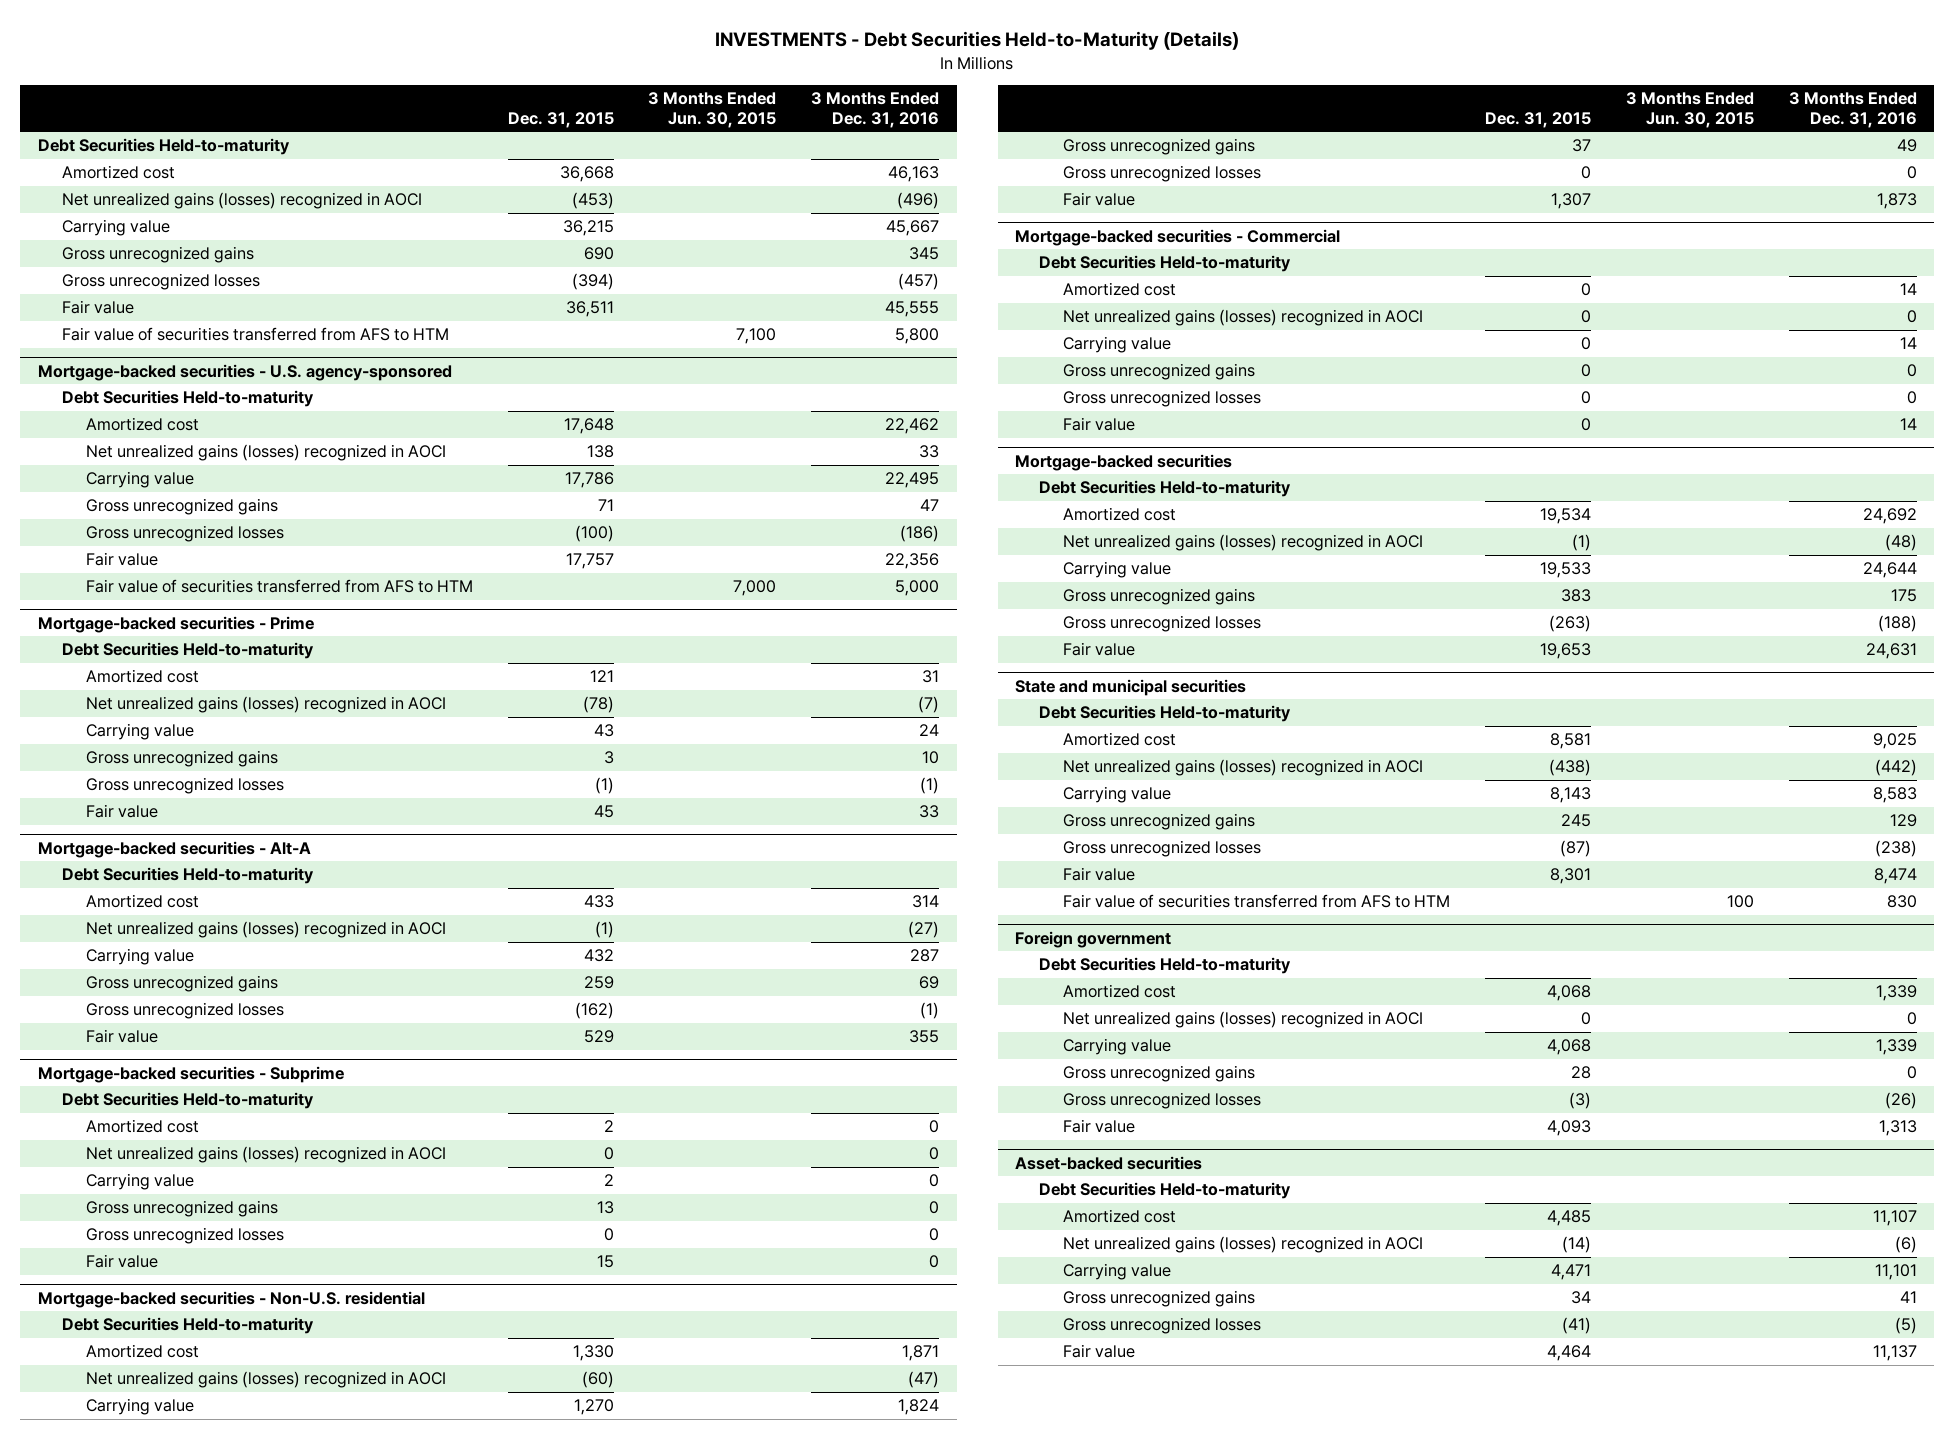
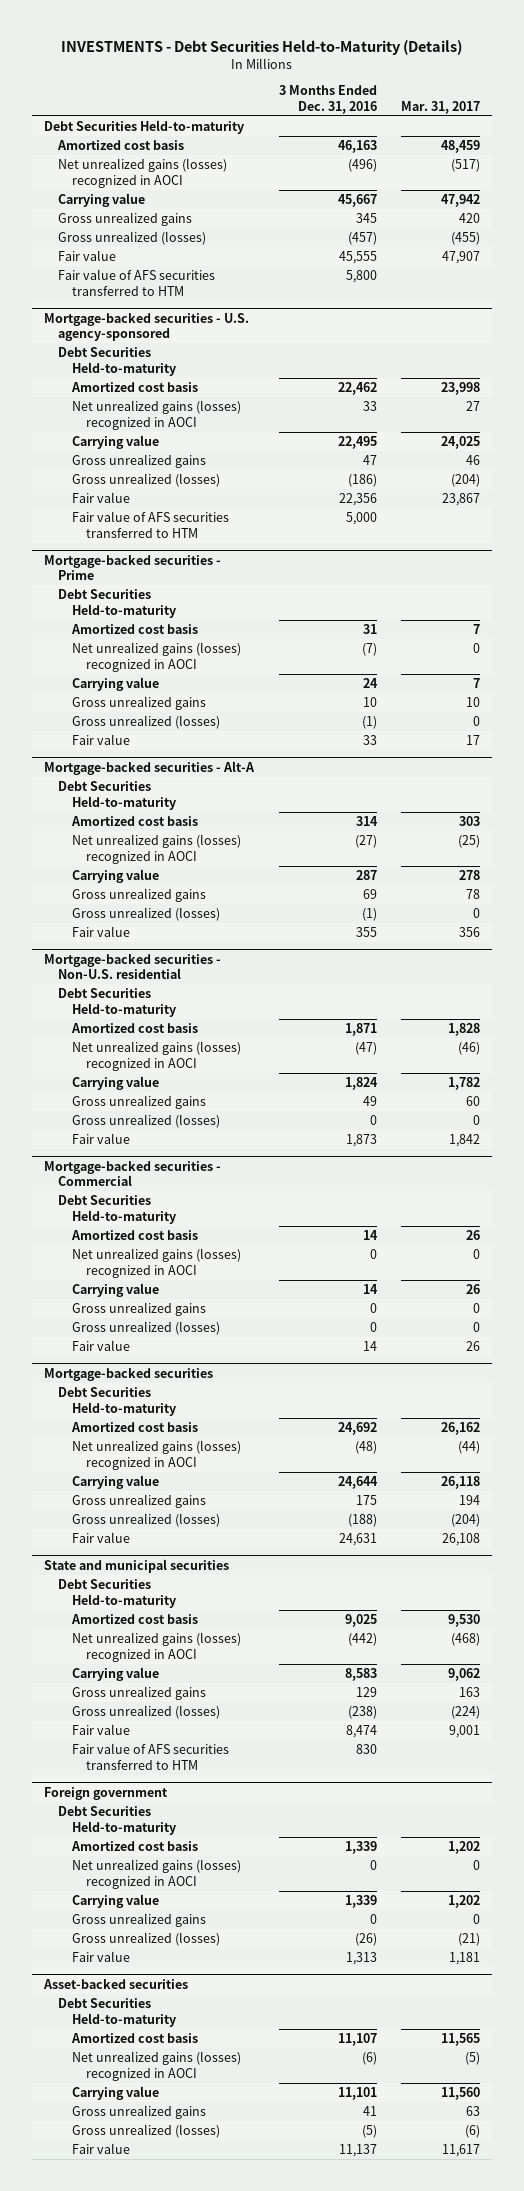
- | Dec. 31, 2015 | 3 Months Ended Jun. 30, 2015 | 3 Months Ended Dec. 31, 2016
+ | 3 Months Ended Dec. 31, 2016 | Mar. 31, 2017
- Amortized cost | 36,668 | | 46,163
+ Amortized cost basis | 46,163 | 48,459
- Gross unrecognized gains | 690 | | 345
- Gross unrecognized losses | (394) | | (457)
+ Gross unrealized gains | 345 | 420
+ Gross unrealized (losses) | (457) | (455)
- Fair value of securities transferred from AFS to HTM | | 7,100 | 5,800
+ Fair value of AFS securities transferred to HTM | 5,800 |
@ Mortgage-backed securities - U.S. agency-sponsored
- Amortized cost | 17,648 | | 22,462
+ Amortized cost basis | 22,462 | 23,998
- Gross unrecognized gains | 71 | | 47
- Gross unrecognized losses | (100) | | (186)
+ Gross unrealized gains | 47 | 46
+ Gross unrealized (losses) | (186) | (204)
- Fair value of securities transferred from AFS to HTM | | 7,000 | 5,000
+ Fair value of AFS securities transferred to HTM | 5,000 |
@ Mortgage-backed securities - Prime
- Amortized cost | 121 | | 31
+ Amortized cost basis | 31 | 7
- Gross unrecognized gains | 3 | | 10
- Gross unrecognized losses | (1) | | (1)
+ Gross unrealized gains | 10 | 10
+ Gross unrealized (losses) | (1) | 0
@ Mortgage-backed securities - Alt-A
- Amortized cost | 433 | | 314
+ Amortized cost basis | 314 | 303
- Gross unrecognized gains | 259 | | 69
- Gross unrecognized losses | (162) | | (1)
+ Gross unrealized gains | 69 | 78
+ Gross unrealized (losses) | (1) | 0
- Mortgage-backed securities - Subprime
- Debt Securities Held-to-maturity
- Amortized cost | 2 | | 0
- Net unrealized gains (losses) recognized in AOCI | 0 | | 0
- Carrying value | 2 | | 0
- Gross unrecognized gains | 13 | | 0
- Gross unrecognized losses | 0 | | 0
- Fair value | 15 | | 0
@ Mortgage-backed securities - Non-U.S. residential
- Amortized cost | 1,330 | | 1,871
+ Amortized cost basis | 1,871 | 1,828
- Gross unrecognized gains | 37 | | 49
- Gross unrecognized losses | 0 | | 0
+ Gross unrealized gains | 49 | 60
+ Gross unrealized (losses) | 0 | 0
@ Mortgage-backed securities - Commercial
- Amortized cost | 0 | | 14
+ Amortized cost basis | 14 | 26
- Gross unrecognized gains | 0 | | 0
- Gross unrecognized losses | 0 | | 0
+ Gross unrealized gains | 0 | 0
+ Gross unrealized (losses) | 0 | 0
@ Mortgage-backed securities
- Amortized cost | 19,534 | | 24,692
+ Amortized cost basis | 24,692 | 26,162
- Gross unrecognized gains | 383 | | 175
- Gross unrecognized losses | (263) | | (188)
+ Gross unrealized gains | 175 | 194
+ Gross unrealized (losses) | (188) | (204)
@ State and municipal securities
- Amortized cost | 8,581 | | 9,025
+ Amortized cost basis | 9,025 | 9,530
- Gross unrecognized gains | 245 | | 129
- Gross unrecognized losses | (87) | | (238)
+ Gross unrealized gains | 129 | 163
+ Gross unrealized (losses) | (238) | (224)
- Fair value of securities transferred from AFS to HTM | | 100 | 830
+ Fair value of AFS securities transferred to HTM | 830 |
@ Foreign government
- Amortized cost | 4,068 | | 1,339
+ Amortized cost basis | 1,339 | 1,202
- Gross unrecognized gains | 28 | | 0
- Gross unrecognized losses | (3) | | (26)
+ Gross unrealized gains | 0 | 0
+ Gross unrealized (losses) | (26) | (21)
@ Asset-backed securities
- Amortized cost | 4,485 | | 11,107
+ Amortized cost basis | 11,107 | 11,565
- Gross unrecognized gains | 34 | | 41
- Gross unrecognized losses | (41) | | (5)
+ Gross unrealized gains | 41 | 63
+ Gross unrealized (losses) | (5) | (6)

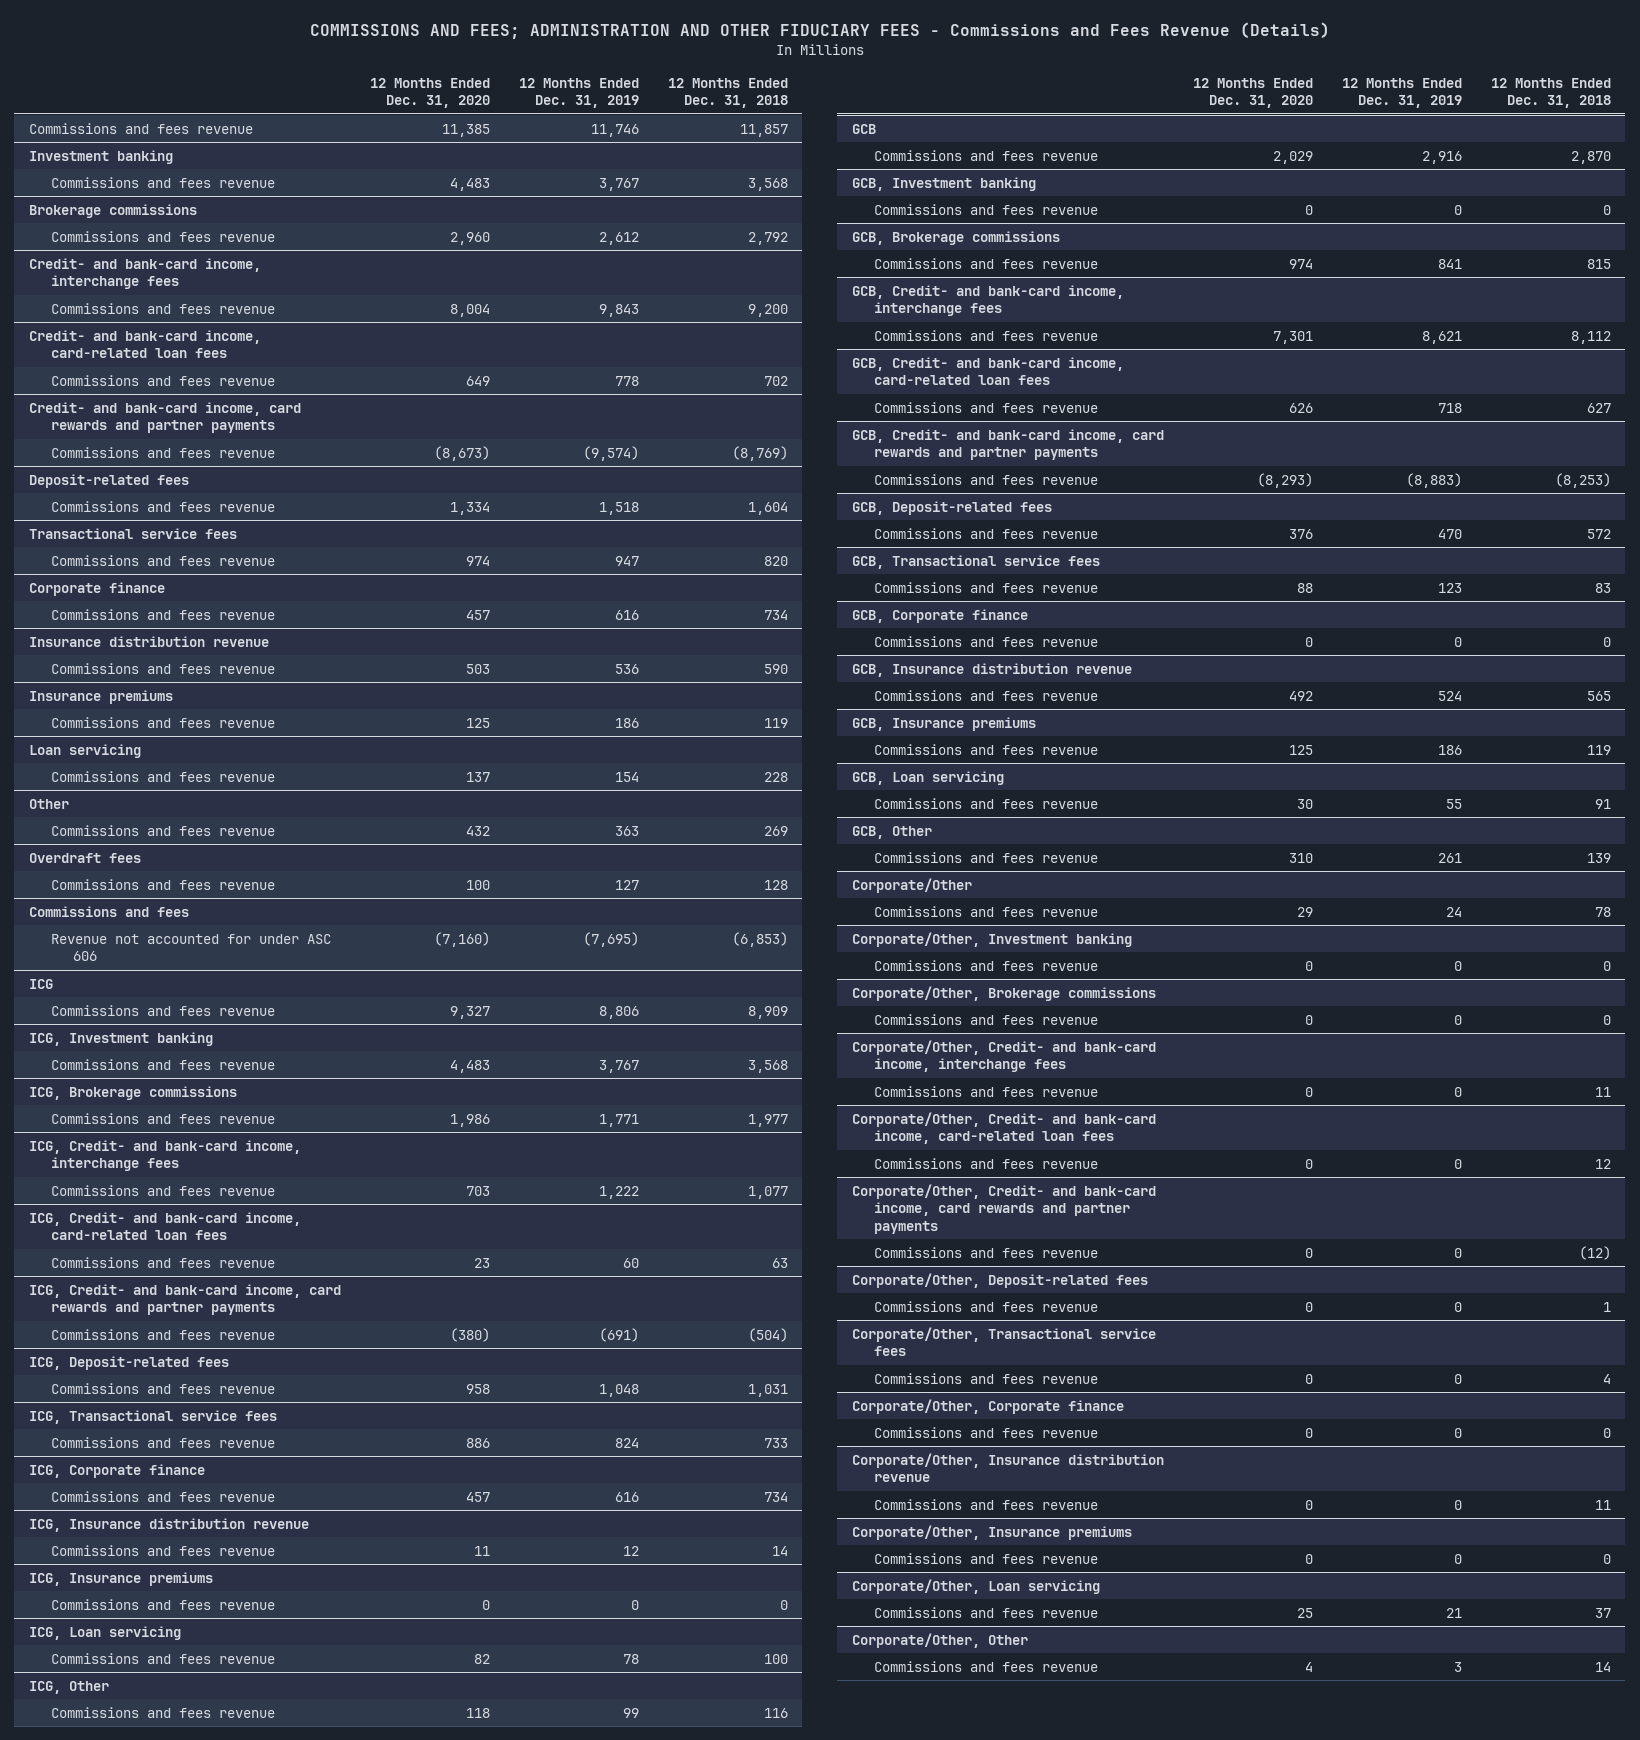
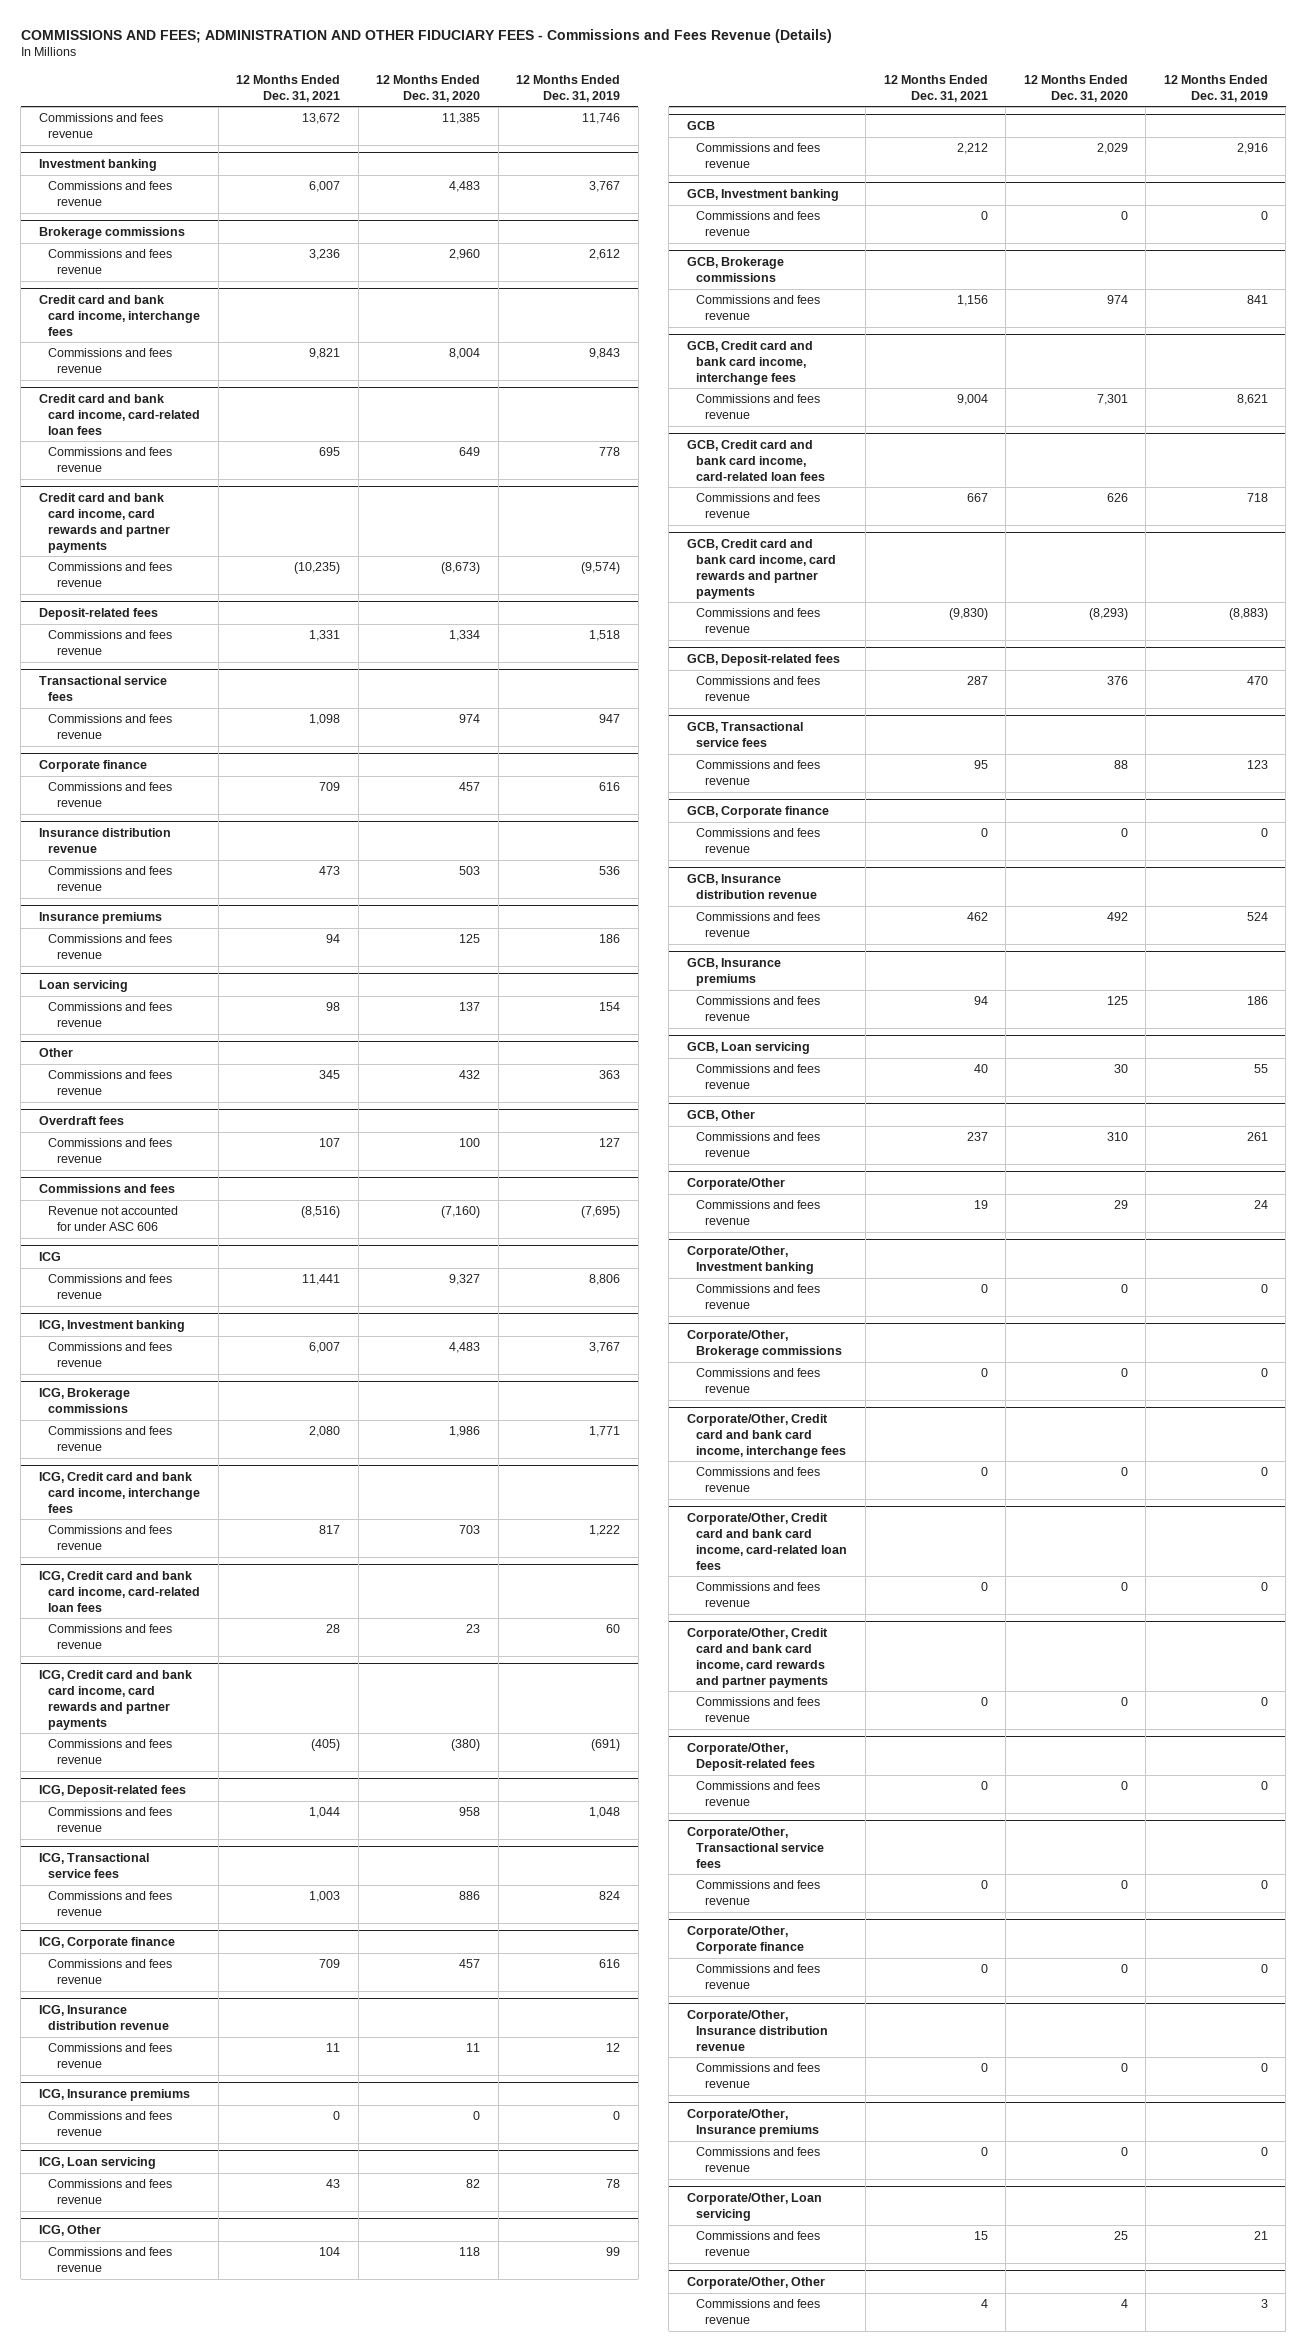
- | 12 Months Ended Dec. 31, 2020 | 12 Months Ended Dec. 31, 2019 | 12 Months Ended Dec. 31, 2018
+ | 12 Months Ended Dec. 31, 2021 | 12 Months Ended Dec. 31, 2020 | 12 Months Ended Dec. 31, 2019
- Credit- and bank-card income, interchange fees
+ Credit card and bank card income, interchange fees
- Credit- and bank-card income, card-related loan fees
+ Credit card and bank card income, card-related loan fees
- Credit- and bank-card income, card rewards and partner payments
+ Credit card and bank card income, card rewards and partner payments
- ICG, Credit- and bank-card income, interchange fees
+ ICG, Credit card and bank card income, interchange fees
- ICG, Credit- and bank-card income, card-related loan fees
+ ICG, Credit card and bank card income, card-related loan fees
- ICG, Credit- and bank-card income, card rewards and partner payments
+ ICG, Credit card and bank card income, card rewards and partner payments
- GCB, Credit- and bank-card income, interchange fees
+ GCB, Credit card and bank card income, interchange fees
- GCB, Credit- and bank-card income, card-related loan fees
+ GCB, Credit card and bank card income, card-related loan fees
- GCB, Credit- and bank-card income, card rewards and partner payments
+ GCB, Credit card and bank card income, card rewards and partner payments
- Corporate/Other, Credit- and bank-card income, interchange fees
+ Corporate/Other, Credit card and bank card income, interchange fees
- Corporate/Other, Credit- and bank-card income, card-related loan fees
+ Corporate/Other, Credit card and bank card income, card-related loan fees
- Corporate/Other, Credit- and bank-card income, card rewards and partner payments
+ Corporate/Other, Credit card and bank card income, card rewards and partner payments

